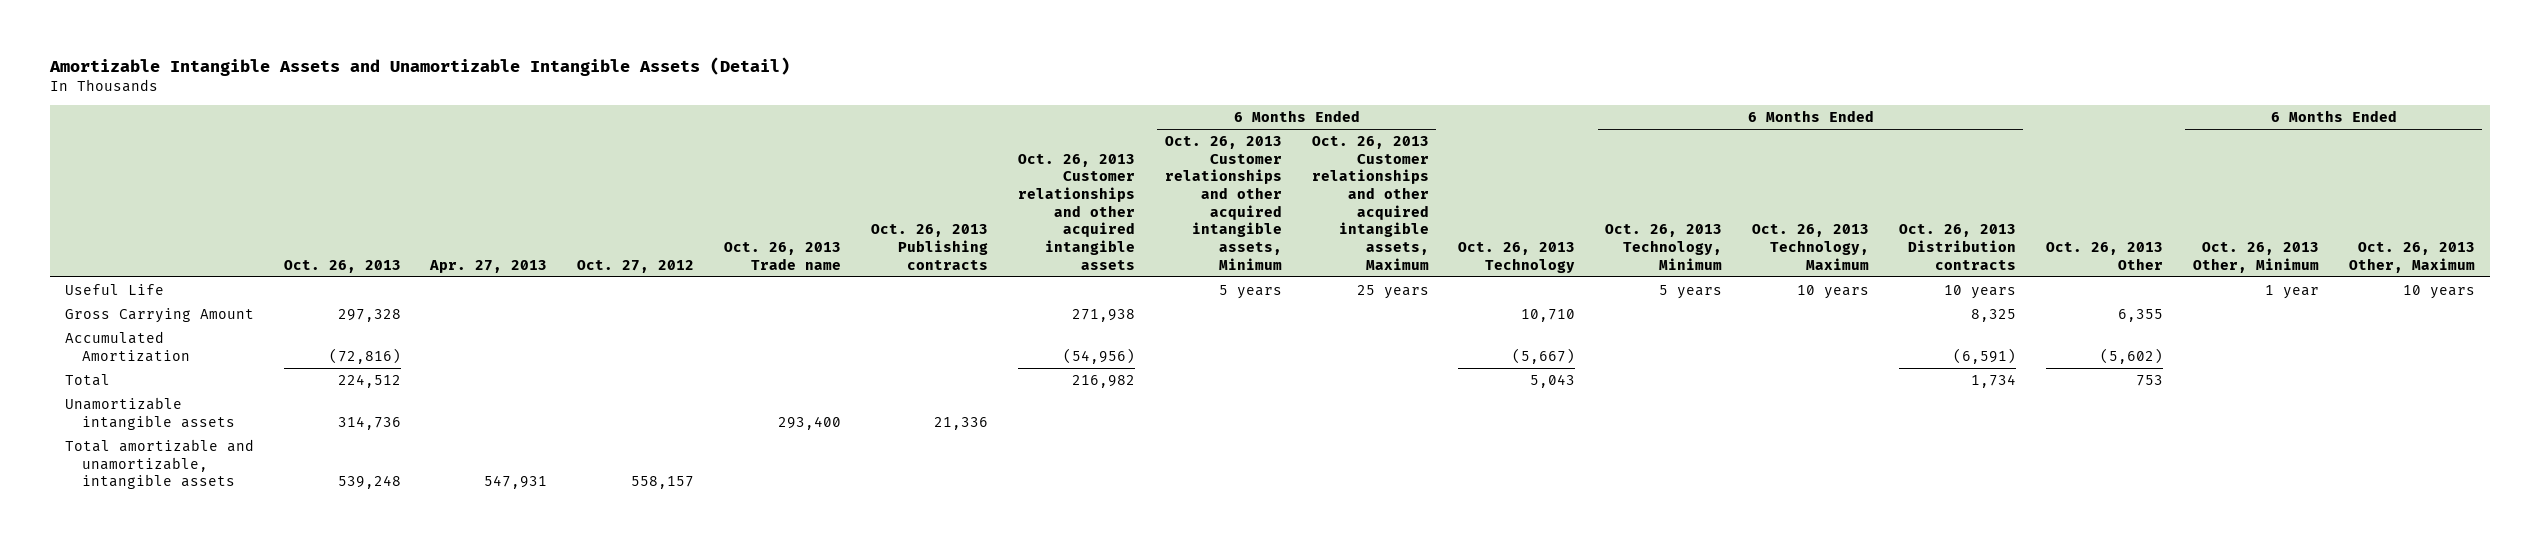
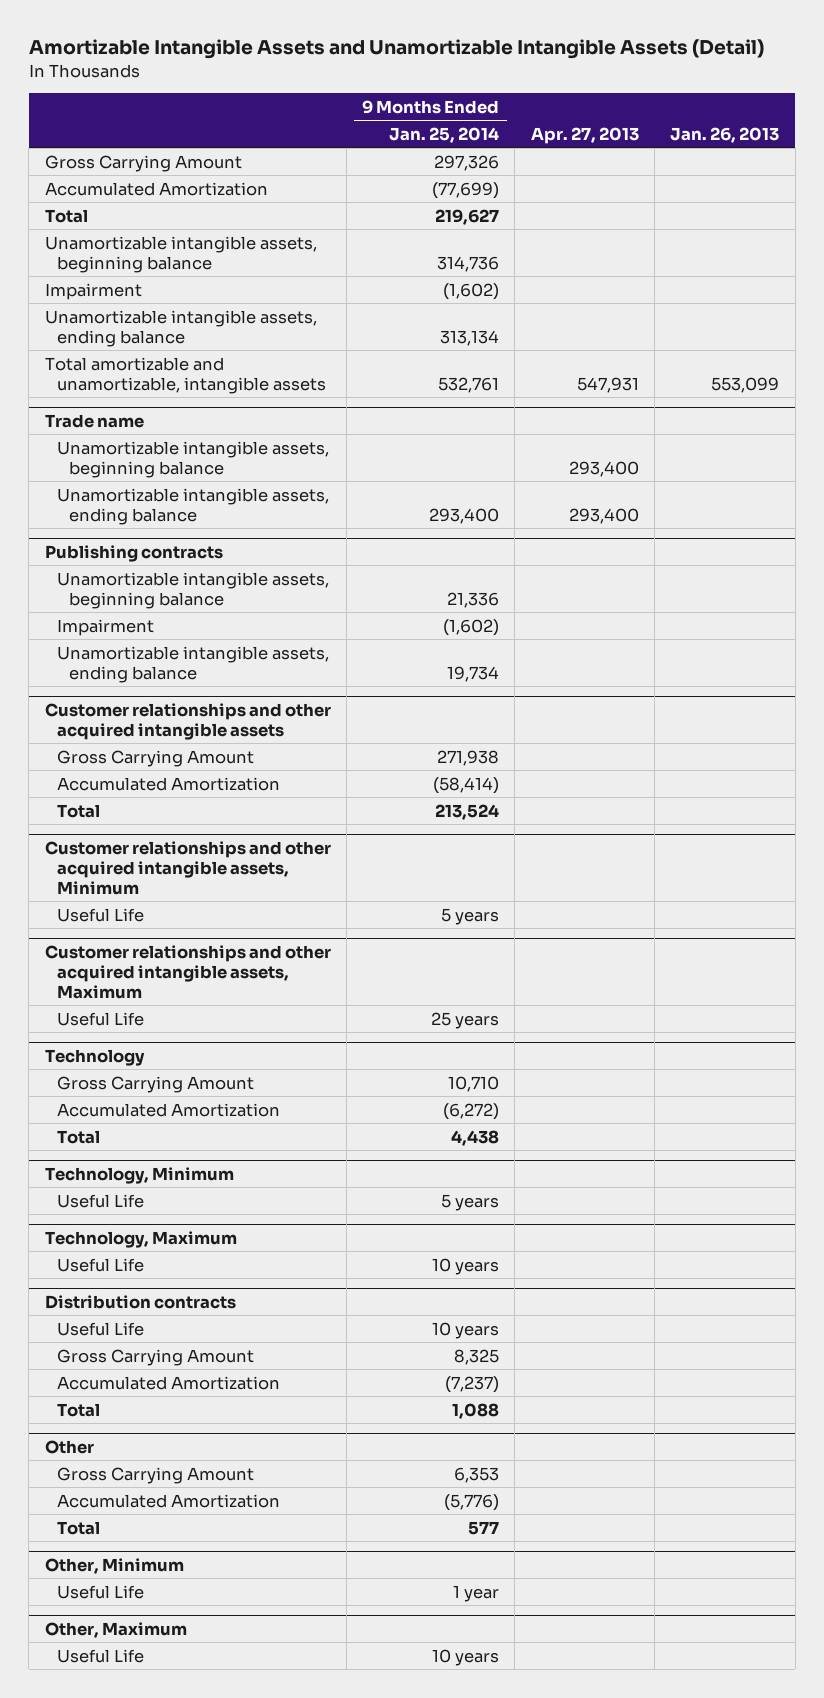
- | Oct. 26, 2013 | Apr. 27, 2013 | Oct. 27, 2012 | Oct. 26, 2013 Trade name | Oct. 26, 2013 Publishing contracts | Oct. 26, 2013 Customer relationships and other acquired intangible assets | 6 Months Ended Oct. 26, 2013 Customer relationships and other acquired intangible assets, Minimum | 6 Months Ended Oct. 26, 2013 Customer relationships and other acquired intangible assets, Maximum | Oct. 26, 2013 Technology | 6 Months Ended Oct. 26, 2013 Technology, Minimum | 6 Months Ended Oct. 26, 2013 Technology, Maximum | 6 Months Ended Oct. 26, 2013 Distribution contracts | Oct. 26, 2013 Other | 6 Months Ended Oct. 26, 2013 Other, Minimum | 6 Months Ended Oct. 26, 2013 Other, Maximum
+ | 9 Months Ended Jan. 25, 2014 | Apr. 27, 2013 | Jan. 26, 2013
- Useful Life | | | | | | | 5 years | 25 years | | 5 years | 10 years | 10 years | | 1 year | 10 years
- Unamortizable intangible assets | 314,736 | | | 293,400 | 21,336 | | | | | | | | | |
+ Unamortizable intangible assets, beginning balance | 314,736 | |
+ Impairment | (1,602) | |
+ Unamortizable intangible assets, ending balance | 313,134 | |
+ Trade name
+ Unamortizable intangible assets, beginning balance | | 293,400 |
+ Unamortizable intangible assets, ending balance | 293,400 | 293,400 |
+ Publishing contracts
+ Unamortizable intangible assets, beginning balance | 21,336 | |
+ Impairment | (1,602) | |
+ Unamortizable intangible assets, ending balance | 19,734 | |
+ Customer relationships and other acquired intangible assets
+ Gross Carrying Amount | 271,938 | |
+ Accumulated Amortization | (58,414) | |
+ Total | 213,524 | |
+ Customer relationships and other acquired intangible assets, Minimum
+ Useful Life | 5 years | |
+ Customer relationships and other acquired intangible assets, Maximum
+ Useful Life | 25 years | |
+ Technology
+ Gross Carrying Amount | 10,710 | |
+ Accumulated Amortization | (6,272) | |
+ Total | 4,438 | |
+ Technology, Minimum
+ Useful Life | 5 years | |
+ Technology, Maximum
+ Useful Life | 10 years | |
+ Distribution contracts
+ Useful Life | 10 years | |
+ Gross Carrying Amount | 8,325 | |
+ Accumulated Amortization | (7,237) | |
+ Total | 1,088 | |
+ Other
+ Gross Carrying Amount | 6,353 | |
+ Accumulated Amortization | (5,776) | |
+ Total | 577 | |
+ Other, Minimum
+ Useful Life | 1 year | |
+ Other, Maximum
+ Useful Life | 10 years | |

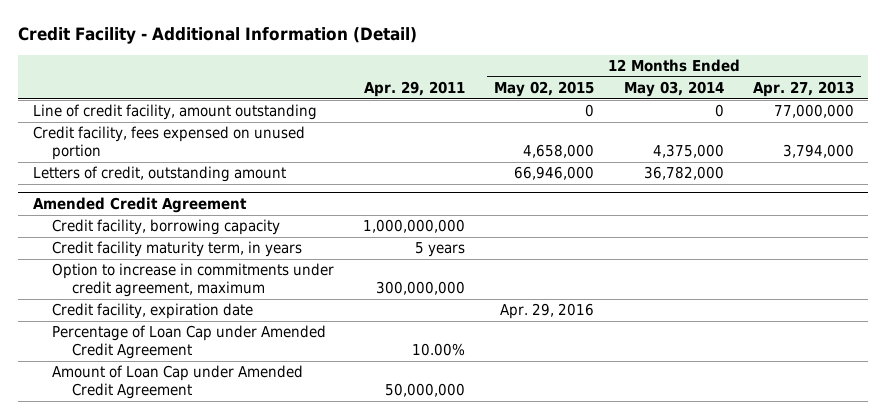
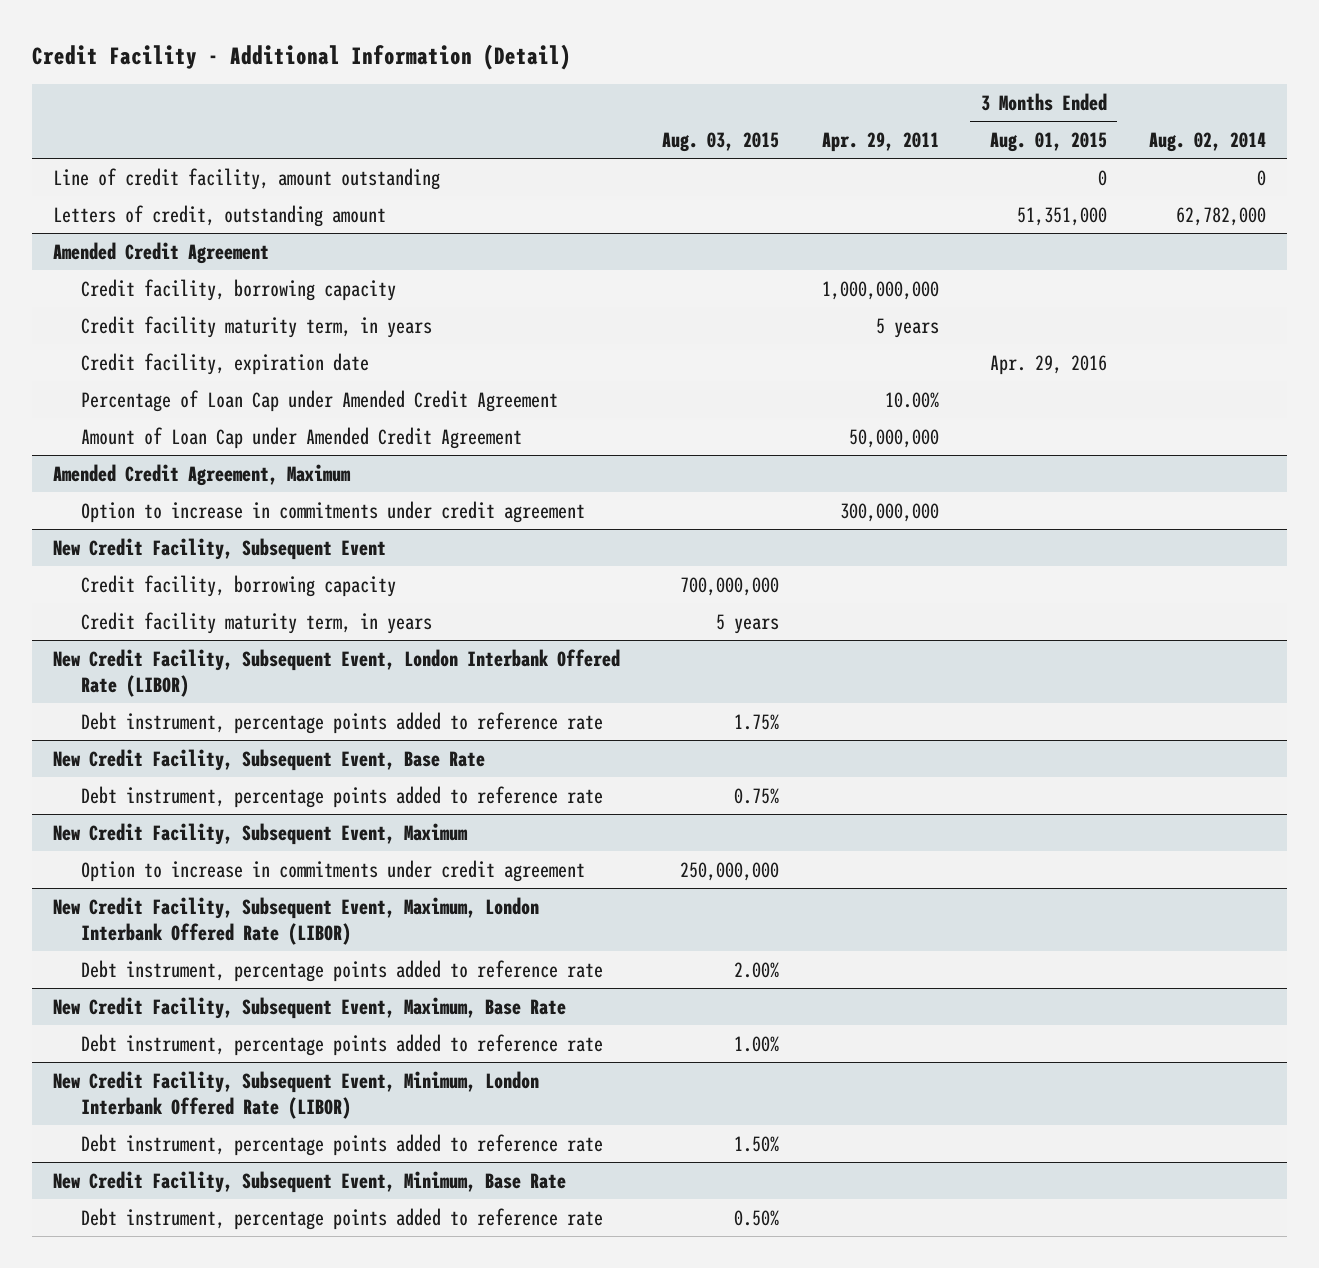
- | Apr. 29, 2011 | 12 Months Ended May 02, 2015 | 12 Months Ended May 03, 2014 | 12 Months Ended Apr. 27, 2013
+ | Aug. 03, 2015 | Apr. 29, 2011 | 3 Months Ended Aug. 01, 2015 | Aug. 02, 2014
- Credit facility, fees expensed on unused portion | | 4,658,000 | 4,375,000 | 3,794,000
@ Amended Credit Agreement
- Option to increase in commitments under credit agreement, maximum | 300,000,000 | | |
+ Amended Credit Agreement, Maximum
+ Option to increase in commitments under credit agreement | | 300,000,000 | |
+ New Credit Facility, Subsequent Event
+ Credit facility, borrowing capacity | 700,000,000 | | |
+ Credit facility maturity term, in years | 5 years | | |
+ New Credit Facility, Subsequent Event, London Interbank Offered Rate (LIBOR)
+ Debt instrument, percentage points added to reference rate | 1.75% | | |
+ New Credit Facility, Subsequent Event, Base Rate
+ Debt instrument, percentage points added to reference rate | 0.75% | | |
+ New Credit Facility, Subsequent Event, Maximum
+ Option to increase in commitments under credit agreement | 250,000,000 | | |
+ New Credit Facility, Subsequent Event, Maximum, London Interbank Offered Rate (LIBOR)
+ Debt instrument, percentage points added to reference rate | 2.00% | | |
+ New Credit Facility, Subsequent Event, Maximum, Base Rate
+ Debt instrument, percentage points added to reference rate | 1.00% | | |
+ New Credit Facility, Subsequent Event, Minimum, London Interbank Offered Rate (LIBOR)
+ Debt instrument, percentage points added to reference rate | 1.50% | | |
+ New Credit Facility, Subsequent Event, Minimum, Base Rate
+ Debt instrument, percentage points added to reference rate | 0.50% | | |

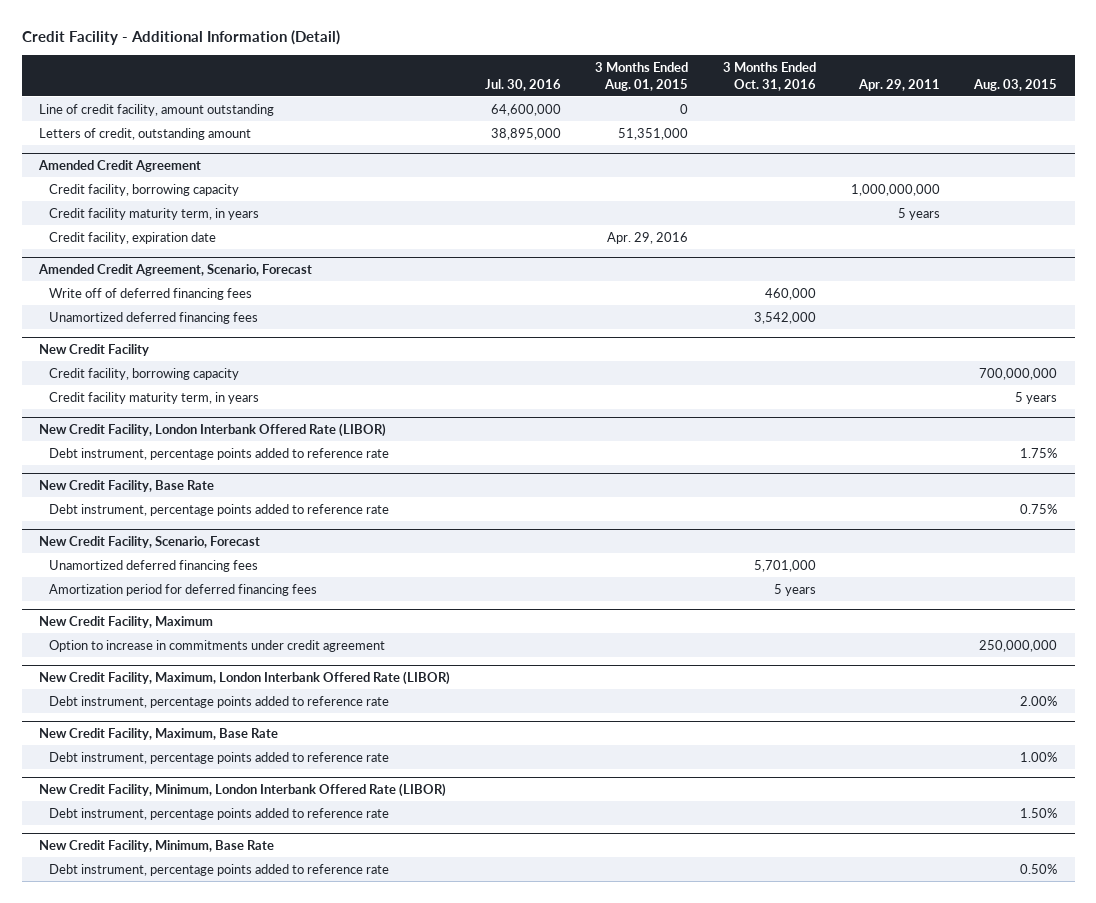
- | Aug. 03, 2015 | Apr. 29, 2011 | 3 Months Ended Aug. 01, 2015 | Aug. 02, 2014
+ | Jul. 30, 2016 | 3 Months Ended Aug. 01, 2015 | 3 Months Ended Oct. 31, 2016 | Apr. 29, 2011 | Aug. 03, 2015
@ Amended Credit Agreement
- Percentage of Loan Cap under Amended Credit Agreement | | 10.00% | |
- Amount of Loan Cap under Amended Credit Agreement | | 50,000,000 | |
- Amended Credit Agreement, Maximum
- Option to increase in commitments under credit agreement | | 300,000,000 | |
- New Credit Facility, Subsequent Event
+ Amended Credit Agreement, Scenario, Forecast
+ Write off of deferred financing fees | | | 460,000 | |
+ Unamortized deferred financing fees | | | 3,542,000 | |
+ New Credit Facility
- New Credit Facility, Subsequent Event, London Interbank Offered Rate (LIBOR)
+ New Credit Facility, London Interbank Offered Rate (LIBOR)
- New Credit Facility, Subsequent Event, Base Rate
+ New Credit Facility, Base Rate
- New Credit Facility, Subsequent Event, Maximum
+ New Credit Facility, Scenario, Forecast
+ Unamortized deferred financing fees | | | 5,701,000 | |
+ Amortization period for deferred financing fees | | | 5 years | |
+ New Credit Facility, Maximum
- New Credit Facility, Subsequent Event, Maximum, London Interbank Offered Rate (LIBOR)
+ New Credit Facility, Maximum, London Interbank Offered Rate (LIBOR)
- New Credit Facility, Subsequent Event, Maximum, Base Rate
+ New Credit Facility, Maximum, Base Rate
- New Credit Facility, Subsequent Event, Minimum, London Interbank Offered Rate (LIBOR)
+ New Credit Facility, Minimum, London Interbank Offered Rate (LIBOR)
- New Credit Facility, Subsequent Event, Minimum, Base Rate
+ New Credit Facility, Minimum, Base Rate

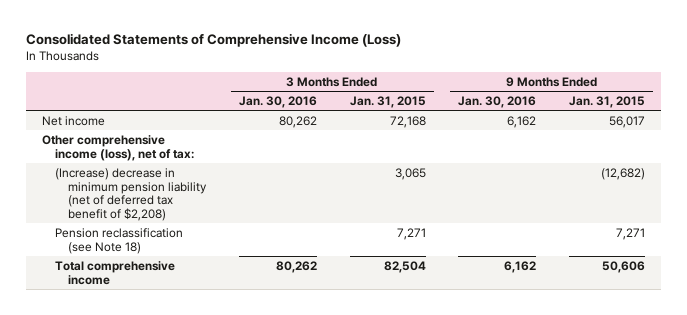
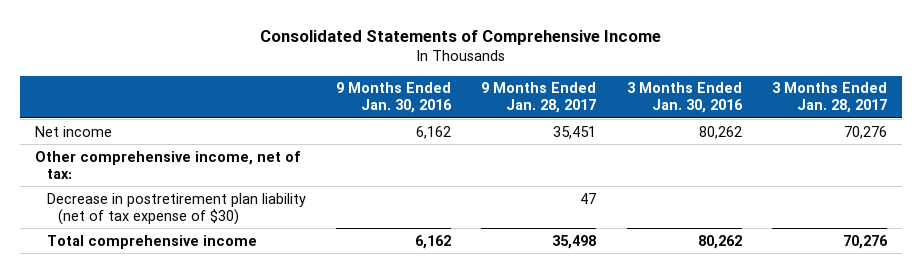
- Consolidated Statements of Comprehensive Income (Loss)
+ Consolidated Statements of Comprehensive Income
- | 3 Months Ended Jan. 30, 2016 | 3 Months Ended Jan. 31, 2015 | 9 Months Ended Jan. 30, 2016 | 9 Months Ended Jan. 31, 2015
+ | 9 Months Ended Jan. 30, 2016 | 9 Months Ended Jan. 28, 2017 | 3 Months Ended Jan. 30, 2016 | 3 Months Ended Jan. 28, 2017
- Other comprehensive income (loss), net of tax:
- (Increase) decrease in minimum pension liability (net of deferred tax benefit of $2,208) | | 3,065 | | (12,682)
- Pension reclassification (see Note 18) | | 7,271 | | 7,271
+ Other comprehensive income, net of tax:
+ Decrease in postretirement plan liability (net of tax expense of $30) | | 47 | |

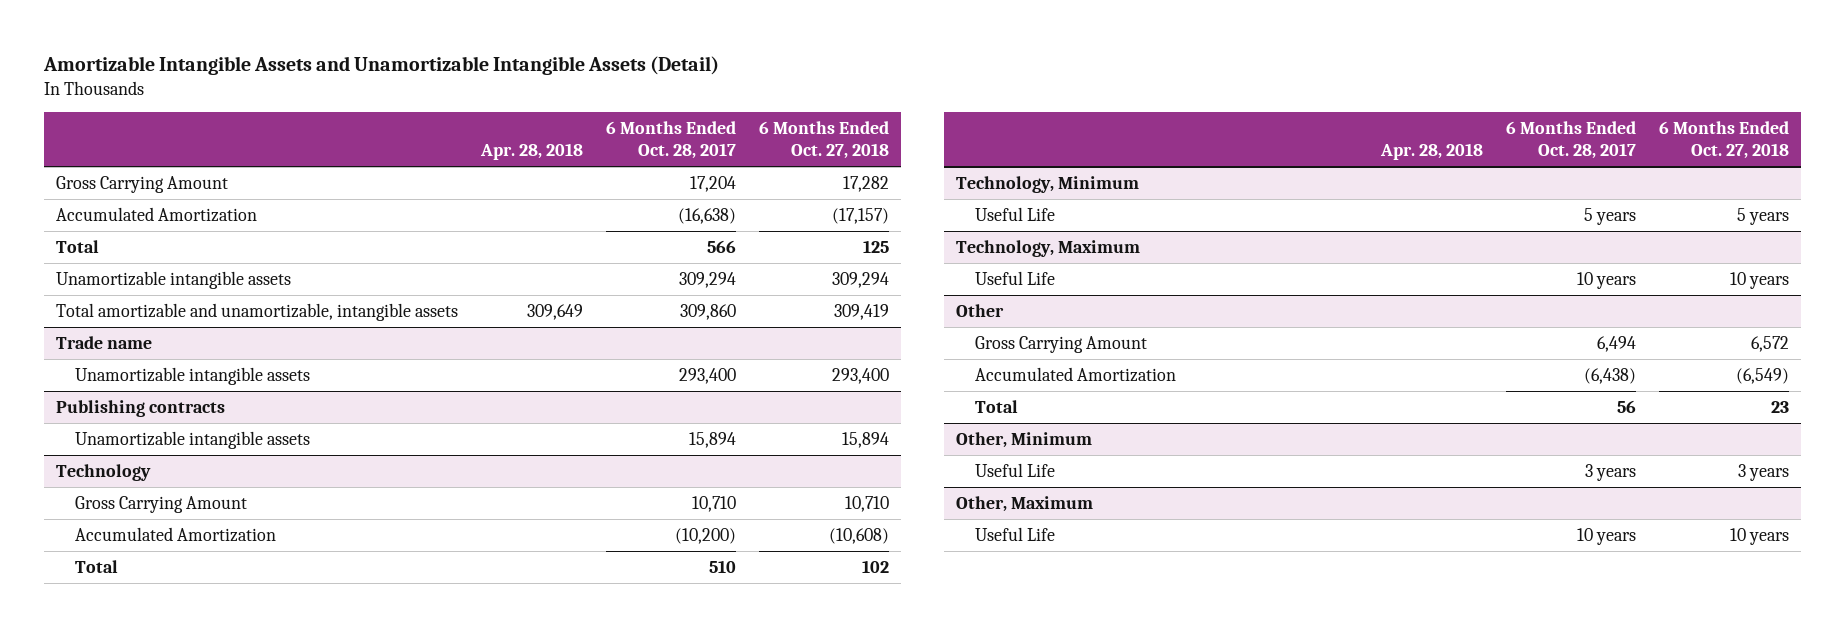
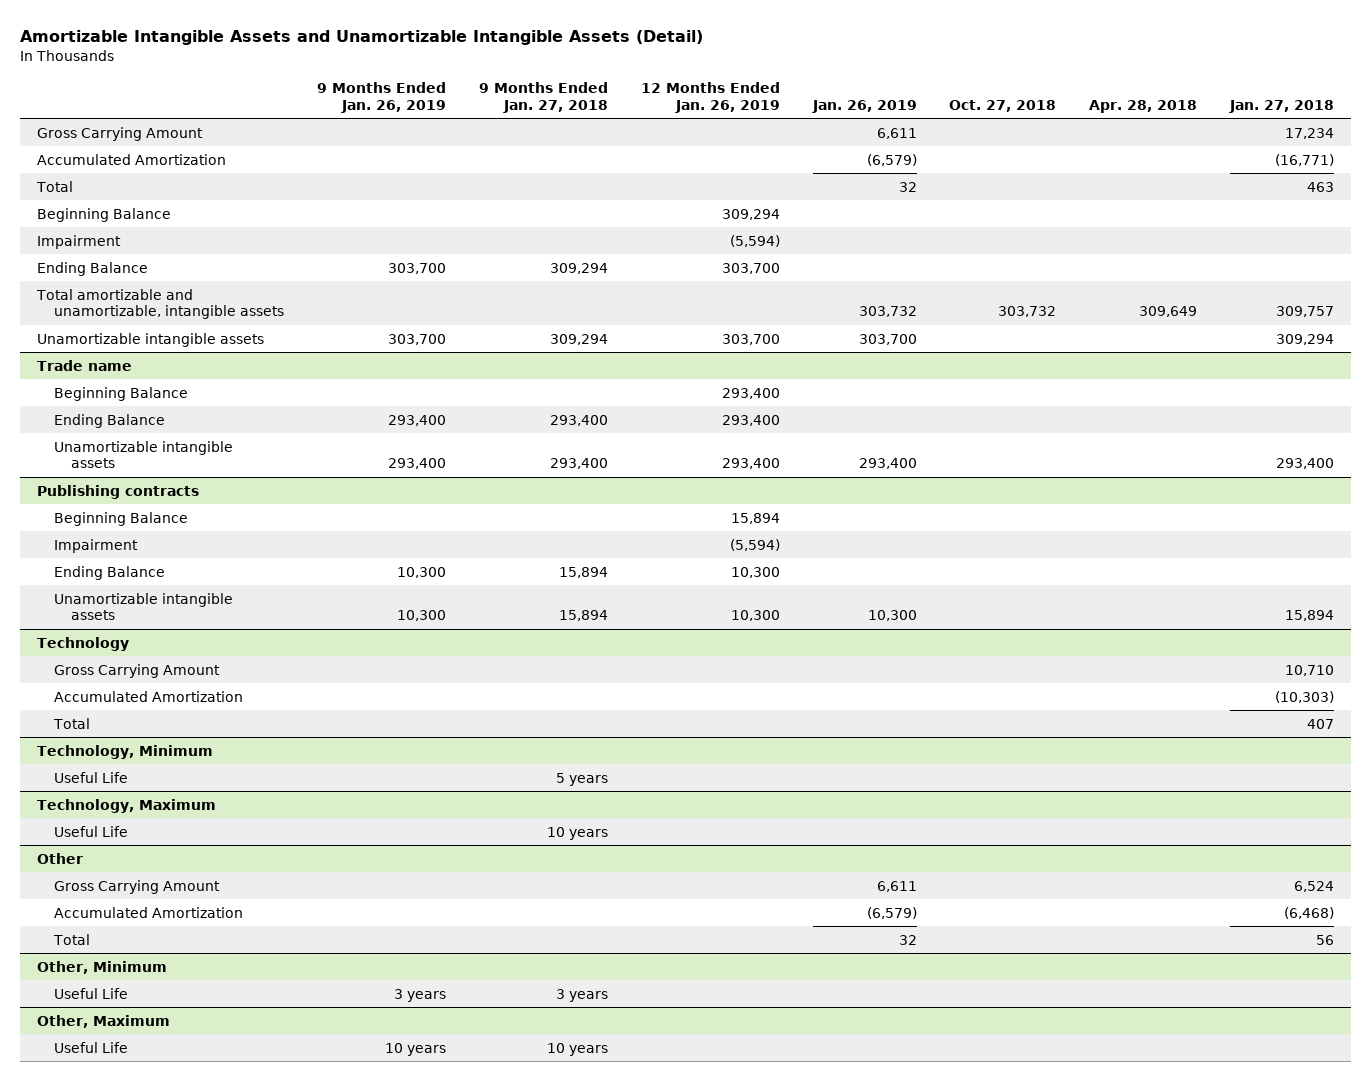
- | Apr. 28, 2018 | 6 Months Ended Oct. 28, 2017 | 6 Months Ended Oct. 27, 2018
+ | 9 Months Ended Jan. 26, 2019 | 9 Months Ended Jan. 27, 2018 | 12 Months Ended Jan. 26, 2019 | Jan. 26, 2019 | Oct. 27, 2018 | Apr. 28, 2018 | Jan. 27, 2018
+ Beginning Balance | | | 309,294 | | | |
+ Impairment | | | (5,594) | | | |
+ Ending Balance | 303,700 | 309,294 | 303,700 | | | |
moved down: Unamortizable intangible assets | 303,700 | 309,294 | 303,700 | 303,700 | | | 309,294
@ Trade name
+ Beginning Balance | | | 293,400 | | | |
+ Ending Balance | 293,400 | 293,400 | 293,400 | | | |
@ Publishing contracts
+ Beginning Balance | | | 15,894 | | | |
+ Impairment | | | (5,594) | | | |
+ Ending Balance | 10,300 | 15,894 | 10,300 | | | |

